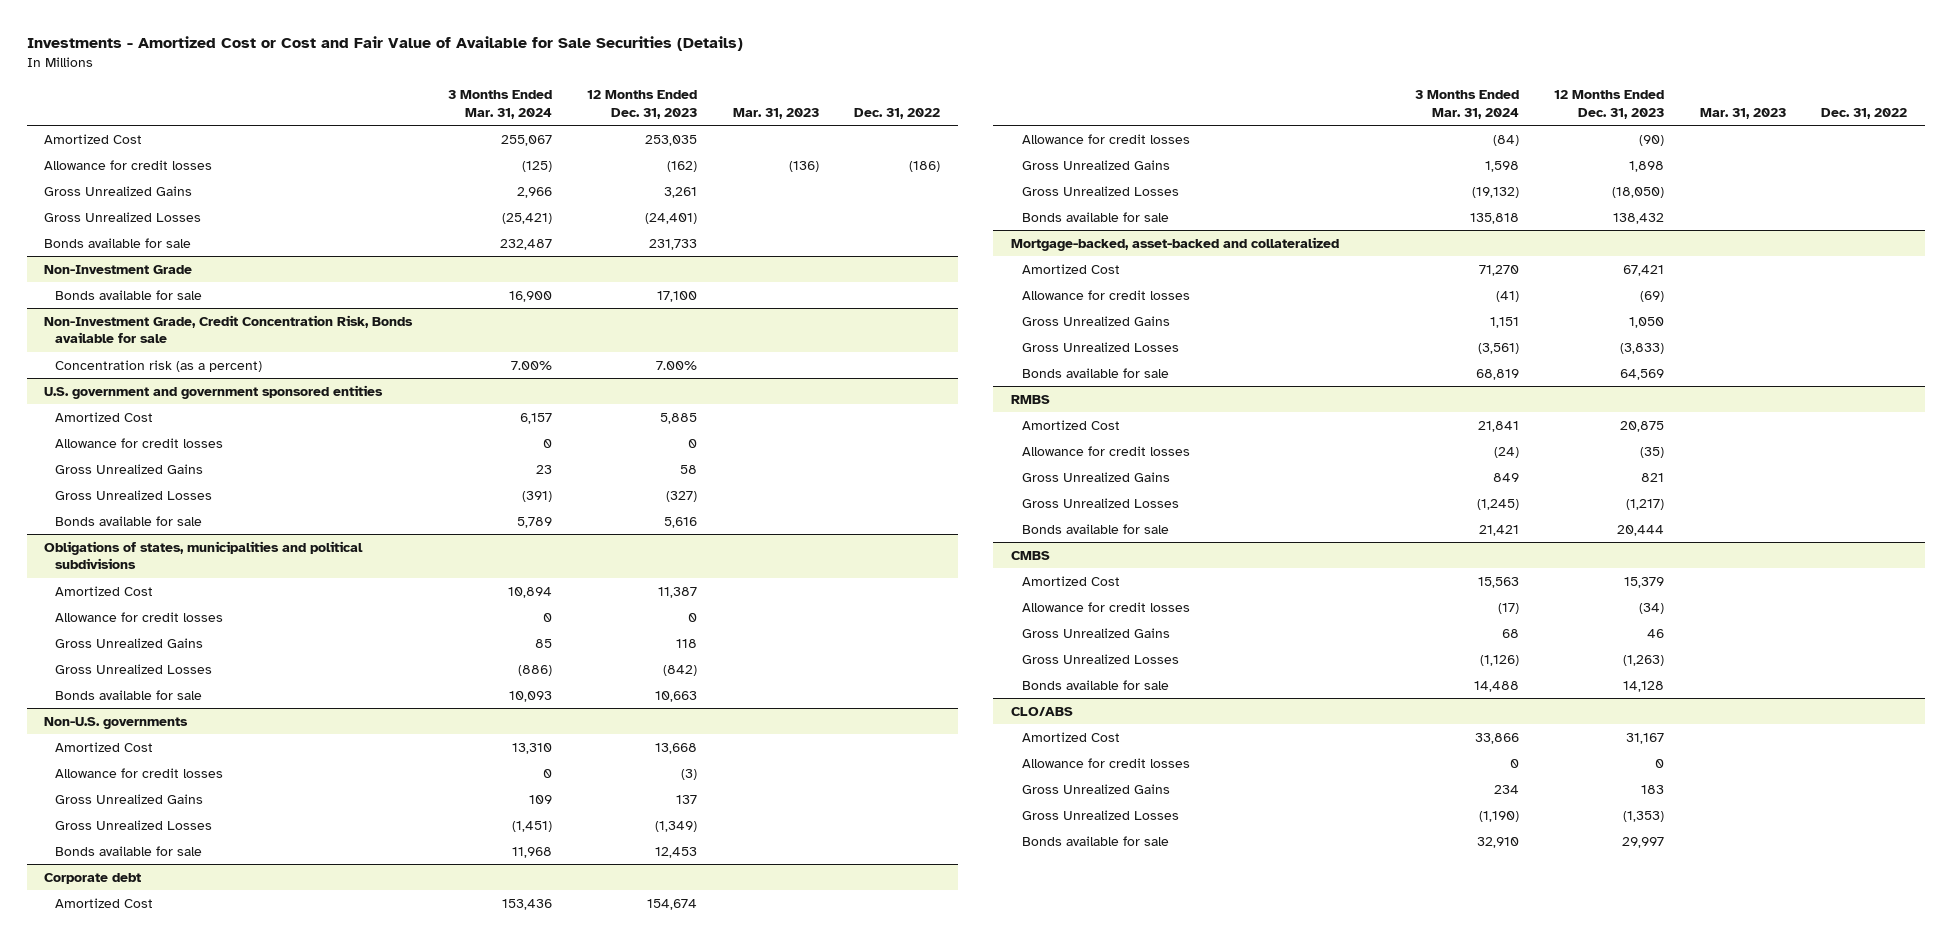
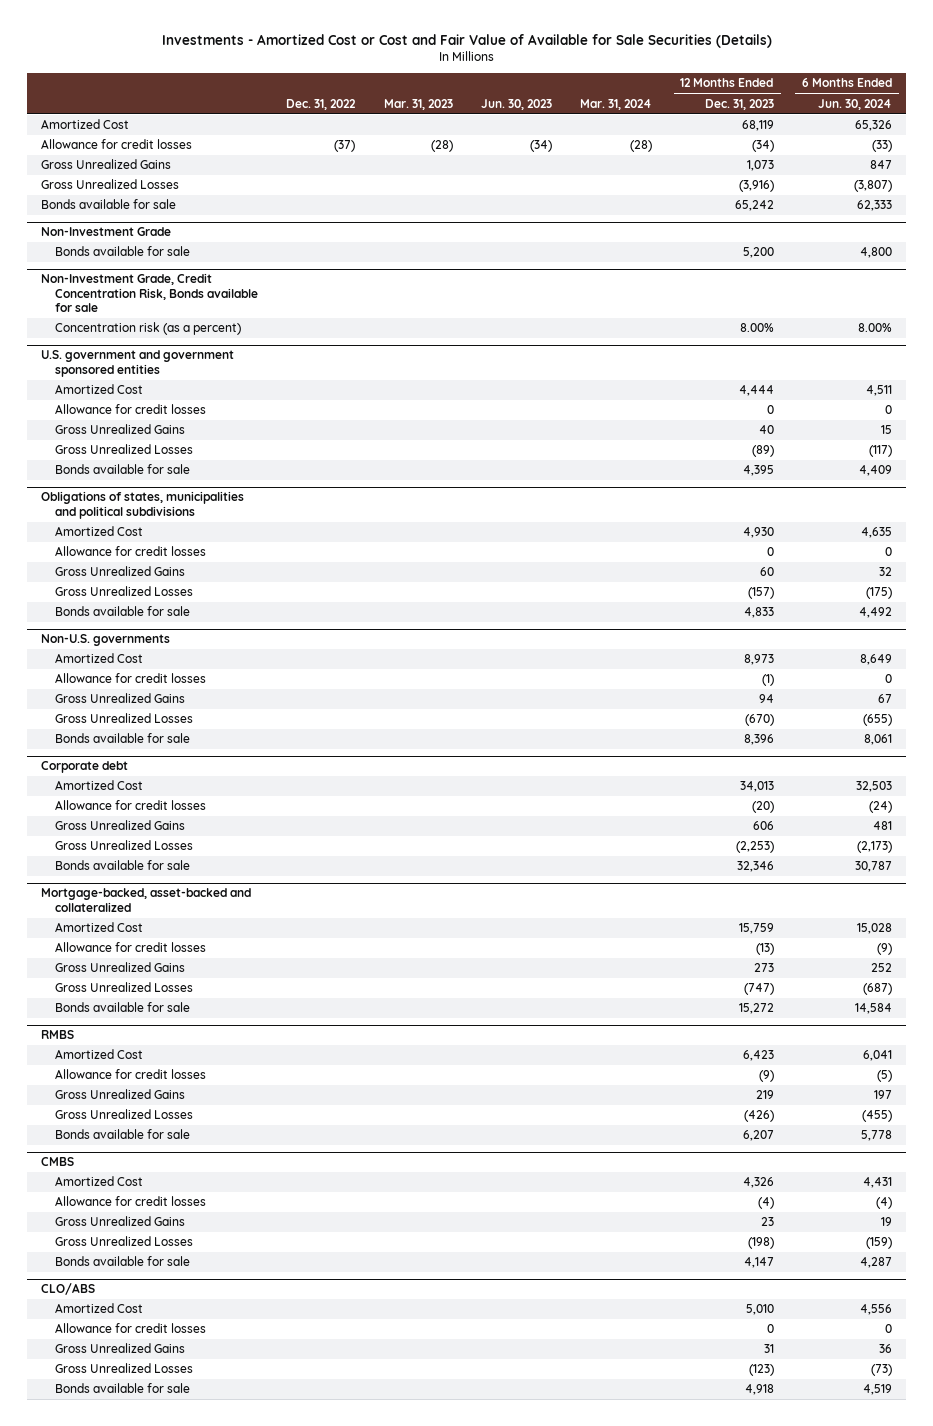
- | 3 Months Ended Mar. 31, 2024 | 12 Months Ended Dec. 31, 2023 | Mar. 31, 2023 | Dec. 31, 2022
+ | Dec. 31, 2022 | Mar. 31, 2023 | Jun. 30, 2023 | Mar. 31, 2024 | 12 Months Ended Dec. 31, 2023 | 6 Months Ended Jun. 30, 2024
- Amortized Cost | 255,067 | 253,035 | |
- Allowance for credit losses | (125) | (162) | (136) | (186)
- Gross Unrealized Gains | 2,966 | 3,261 | |
- Gross Unrealized Losses | (25,421) | (24,401) | |
- Bonds available for sale | 232,487 | 231,733 | |
+ Amortized Cost | | | | | 68,119 | 65,326
+ Allowance for credit losses | (37) | (28) | (34) | (28) | (34) | (33)
+ Gross Unrealized Gains | | | | | 1,073 | 847
+ Gross Unrealized Losses | | | | | (3,916) | (3,807)
+ Bonds available for sale | | | | | 65,242 | 62,333
@ Non-Investment Grade
- Bonds available for sale | 16,900 | 17,100 | |
+ Bonds available for sale | | | | | 5,200 | 4,800
@ Non-Investment Grade, Credit Concentration Risk, Bonds available for sale
- Concentration risk (as a percent) | 7.00% | 7.00% | |
+ Concentration risk (as a percent) | | | | | 8.00% | 8.00%
@ U.S. government and government sponsored entities
- Amortized Cost | 6,157 | 5,885 | |
+ Amortized Cost | | | | | 4,444 | 4,511
- Gross Unrealized Gains | 23 | 58 | |
- Gross Unrealized Losses | (391) | (327) | |
- Bonds available for sale | 5,789 | 5,616 | |
+ Gross Unrealized Gains | | | | | 40 | 15
+ Gross Unrealized Losses | | | | | (89) | (117)
+ Bonds available for sale | | | | | 4,395 | 4,409
@ Obligations of states, municipalities and political subdivisions
- Amortized Cost | 10,894 | 11,387 | |
+ Amortized Cost | | | | | 4,930 | 4,635
- Gross Unrealized Gains | 85 | 118 | |
- Gross Unrealized Losses | (886) | (842) | |
- Bonds available for sale | 10,093 | 10,663 | |
+ Gross Unrealized Gains | | | | | 60 | 32
+ Gross Unrealized Losses | | | | | (157) | (175)
+ Bonds available for sale | | | | | 4,833 | 4,492
@ Non-U.S. governments
- Amortized Cost | 13,310 | 13,668 | |
- Allowance for credit losses | 0 | (3) | |
- Gross Unrealized Gains | 109 | 137 | |
- Gross Unrealized Losses | (1,451) | (1,349) | |
- Bonds available for sale | 11,968 | 12,453 | |
+ Amortized Cost | | | | | 8,973 | 8,649
+ Allowance for credit losses | | | | | (1) | 0
+ Gross Unrealized Gains | | | | | 94 | 67
+ Gross Unrealized Losses | | | | | (670) | (655)
+ Bonds available for sale | | | | | 8,396 | 8,061
@ Corporate debt
- Amortized Cost | 153,436 | 154,674 | |
- Allowance for credit losses | (84) | (90) | |
- Gross Unrealized Gains | 1,598 | 1,898 | |
- Gross Unrealized Losses | (19,132) | (18,050) | |
- Bonds available for sale | 135,818 | 138,432 | |
+ Amortized Cost | | | | | 34,013 | 32,503
+ Allowance for credit losses | | | | | (20) | (24)
+ Gross Unrealized Gains | | | | | 606 | 481
+ Gross Unrealized Losses | | | | | (2,253) | (2,173)
+ Bonds available for sale | | | | | 32,346 | 30,787
@ Mortgage-backed, asset-backed and collateralized
- Amortized Cost | 71,270 | 67,421 | |
- Allowance for credit losses | (41) | (69) | |
- Gross Unrealized Gains | 1,151 | 1,050 | |
- Gross Unrealized Losses | (3,561) | (3,833) | |
- Bonds available for sale | 68,819 | 64,569 | |
+ Amortized Cost | | | | | 15,759 | 15,028
+ Allowance for credit losses | | | | | (13) | (9)
+ Gross Unrealized Gains | | | | | 273 | 252
+ Gross Unrealized Losses | | | | | (747) | (687)
+ Bonds available for sale | | | | | 15,272 | 14,584
@ RMBS
- Amortized Cost | 21,841 | 20,875 | |
- Allowance for credit losses | (24) | (35) | |
- Gross Unrealized Gains | 849 | 821 | |
- Gross Unrealized Losses | (1,245) | (1,217) | |
- Bonds available for sale | 21,421 | 20,444 | |
+ Amortized Cost | | | | | 6,423 | 6,041
+ Allowance for credit losses | | | | | (9) | (5)
+ Gross Unrealized Gains | | | | | 219 | 197
+ Gross Unrealized Losses | | | | | (426) | (455)
+ Bonds available for sale | | | | | 6,207 | 5,778
@ CMBS
- Amortized Cost | 15,563 | 15,379 | |
- Allowance for credit losses | (17) | (34) | |
- Gross Unrealized Gains | 68 | 46 | |
- Gross Unrealized Losses | (1,126) | (1,263) | |
- Bonds available for sale | 14,488 | 14,128 | |
+ Amortized Cost | | | | | 4,326 | 4,431
+ Allowance for credit losses | | | | | (4) | (4)
+ Gross Unrealized Gains | | | | | 23 | 19
+ Gross Unrealized Losses | | | | | (198) | (159)
+ Bonds available for sale | | | | | 4,147 | 4,287
@ CLO/ABS
- Amortized Cost | 33,866 | 31,167 | |
+ Amortized Cost | | | | | 5,010 | 4,556
- Gross Unrealized Gains | 234 | 183 | |
- Gross Unrealized Losses | (1,190) | (1,353) | |
- Bonds available for sale | 32,910 | 29,997 | |
+ Gross Unrealized Gains | | | | | 31 | 36
+ Gross Unrealized Losses | | | | | (123) | (73)
+ Bonds available for sale | | | | | 4,918 | 4,519

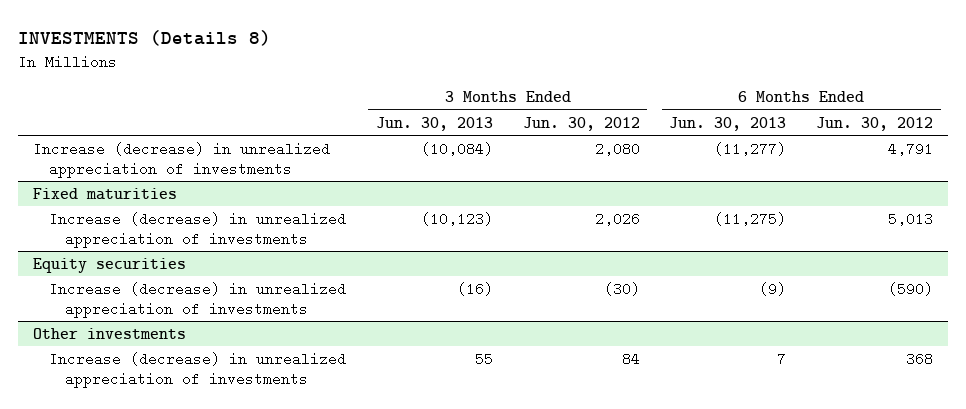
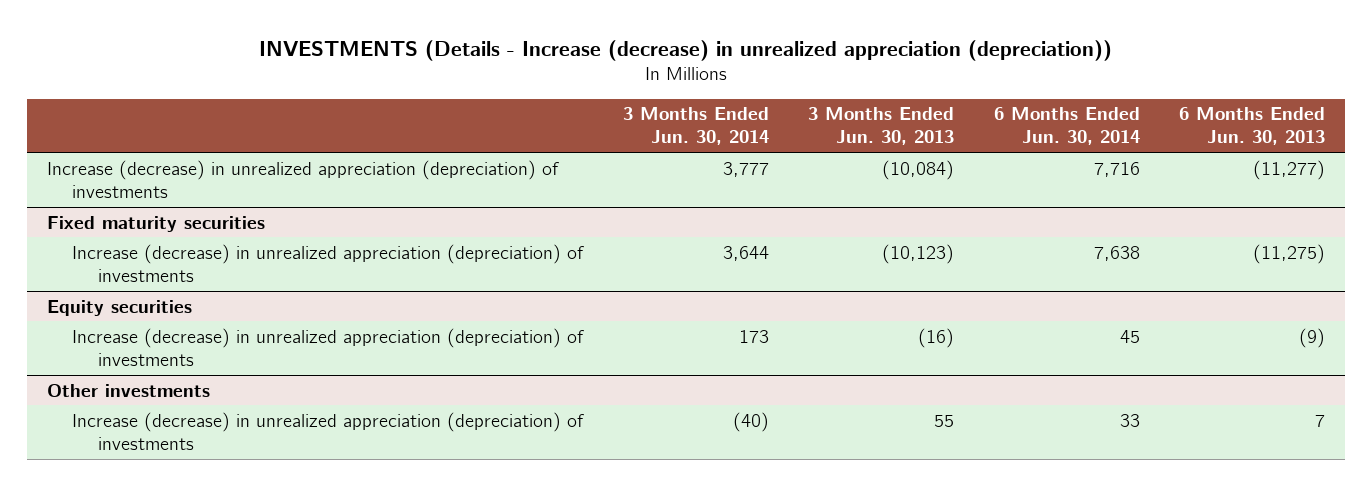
- INVESTMENTS (Details 8)
+ INVESTMENTS (Details - Increase (decrease) in unrealized appreciation (depreciation))
- | 3 Months Ended Jun. 30, 2013 | 3 Months Ended Jun. 30, 2012 | 6 Months Ended Jun. 30, 2013 | 6 Months Ended Jun. 30, 2012
+ | 3 Months Ended Jun. 30, 2014 | 3 Months Ended Jun. 30, 2013 | 6 Months Ended Jun. 30, 2014 | 6 Months Ended Jun. 30, 2013
- Increase (decrease) in unrealized appreciation of investments | (10,084) | 2,080 | (11,277) | 4,791
- Fixed maturities
- Increase (decrease) in unrealized appreciation of investments | (10,123) | 2,026 | (11,275) | 5,013
+ Increase (decrease) in unrealized appreciation (depreciation) of investments | 3,777 | (10,084) | 7,716 | (11,277)
+ Fixed maturity securities
+ Increase (decrease) in unrealized appreciation (depreciation) of investments | 3,644 | (10,123) | 7,638 | (11,275)
@ Equity securities
- Increase (decrease) in unrealized appreciation of investments | (16) | (30) | (9) | (590)
+ Increase (decrease) in unrealized appreciation (depreciation) of investments | 173 | (16) | 45 | (9)
@ Other investments
- Increase (decrease) in unrealized appreciation of investments | 55 | 84 | 7 | 368
+ Increase (decrease) in unrealized appreciation (depreciation) of investments | (40) | 55 | 33 | 7

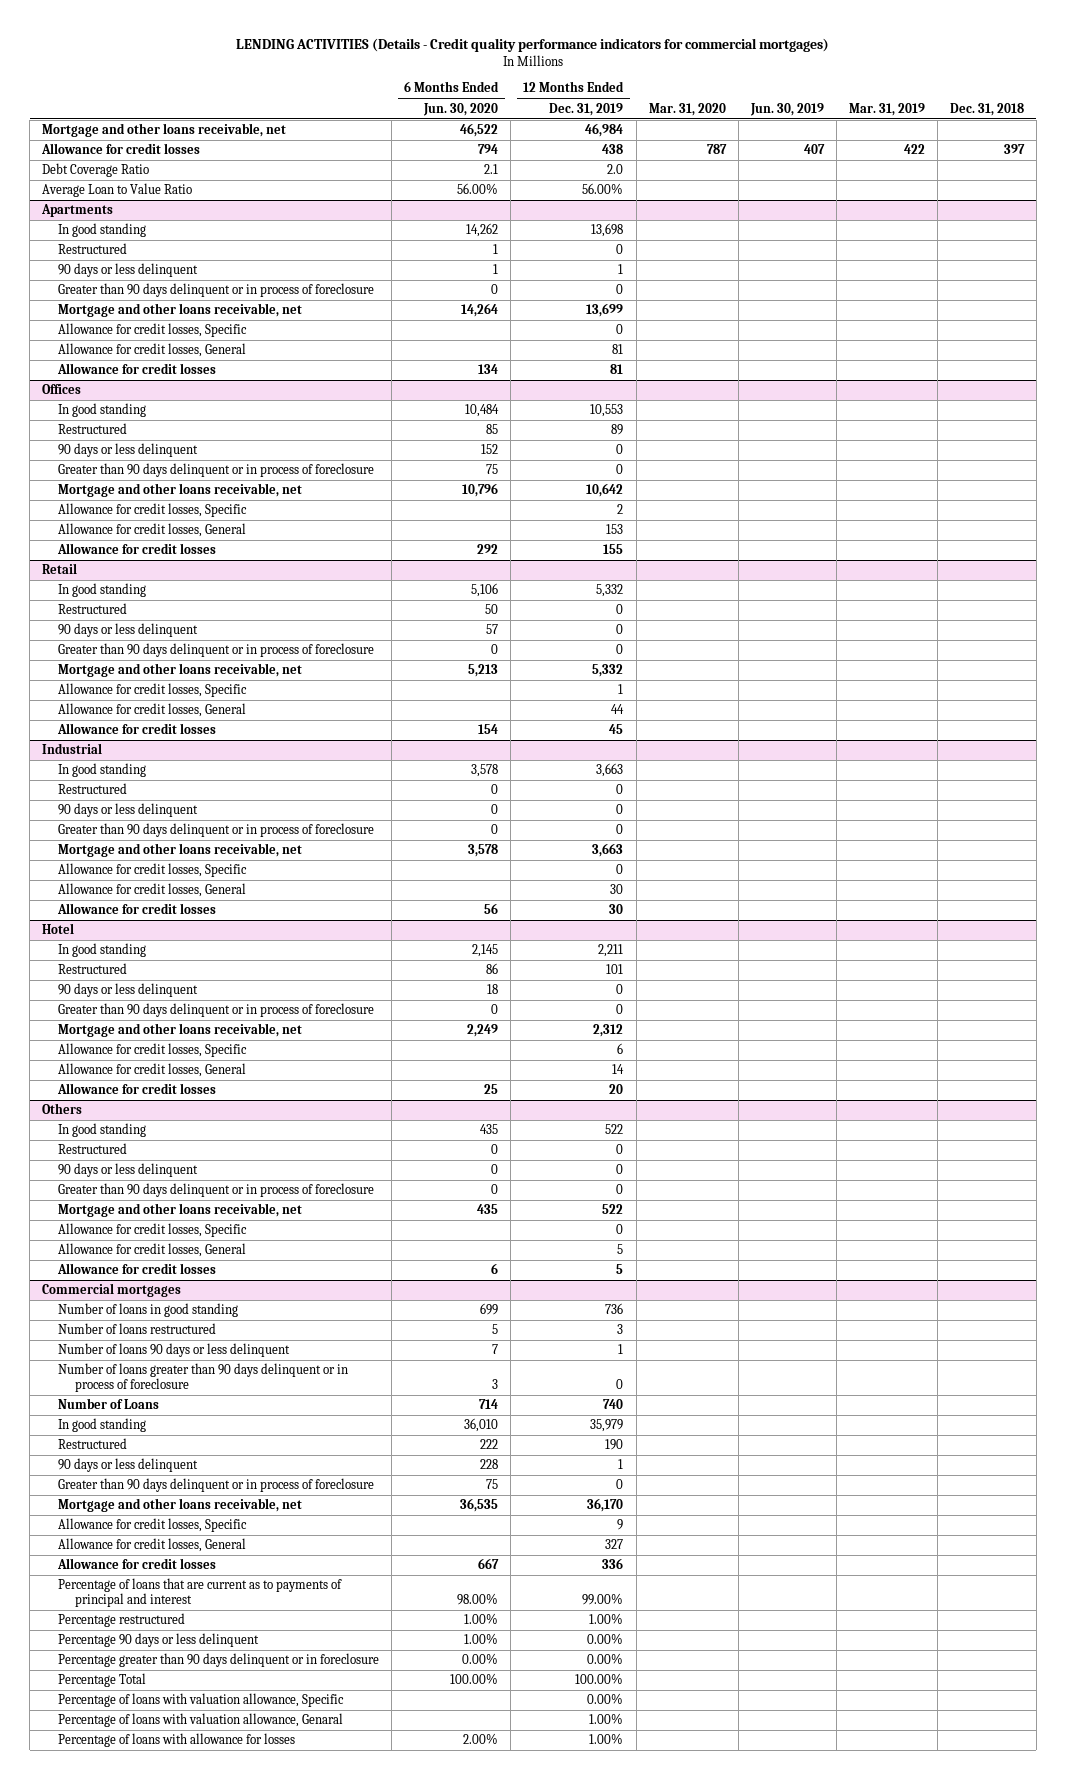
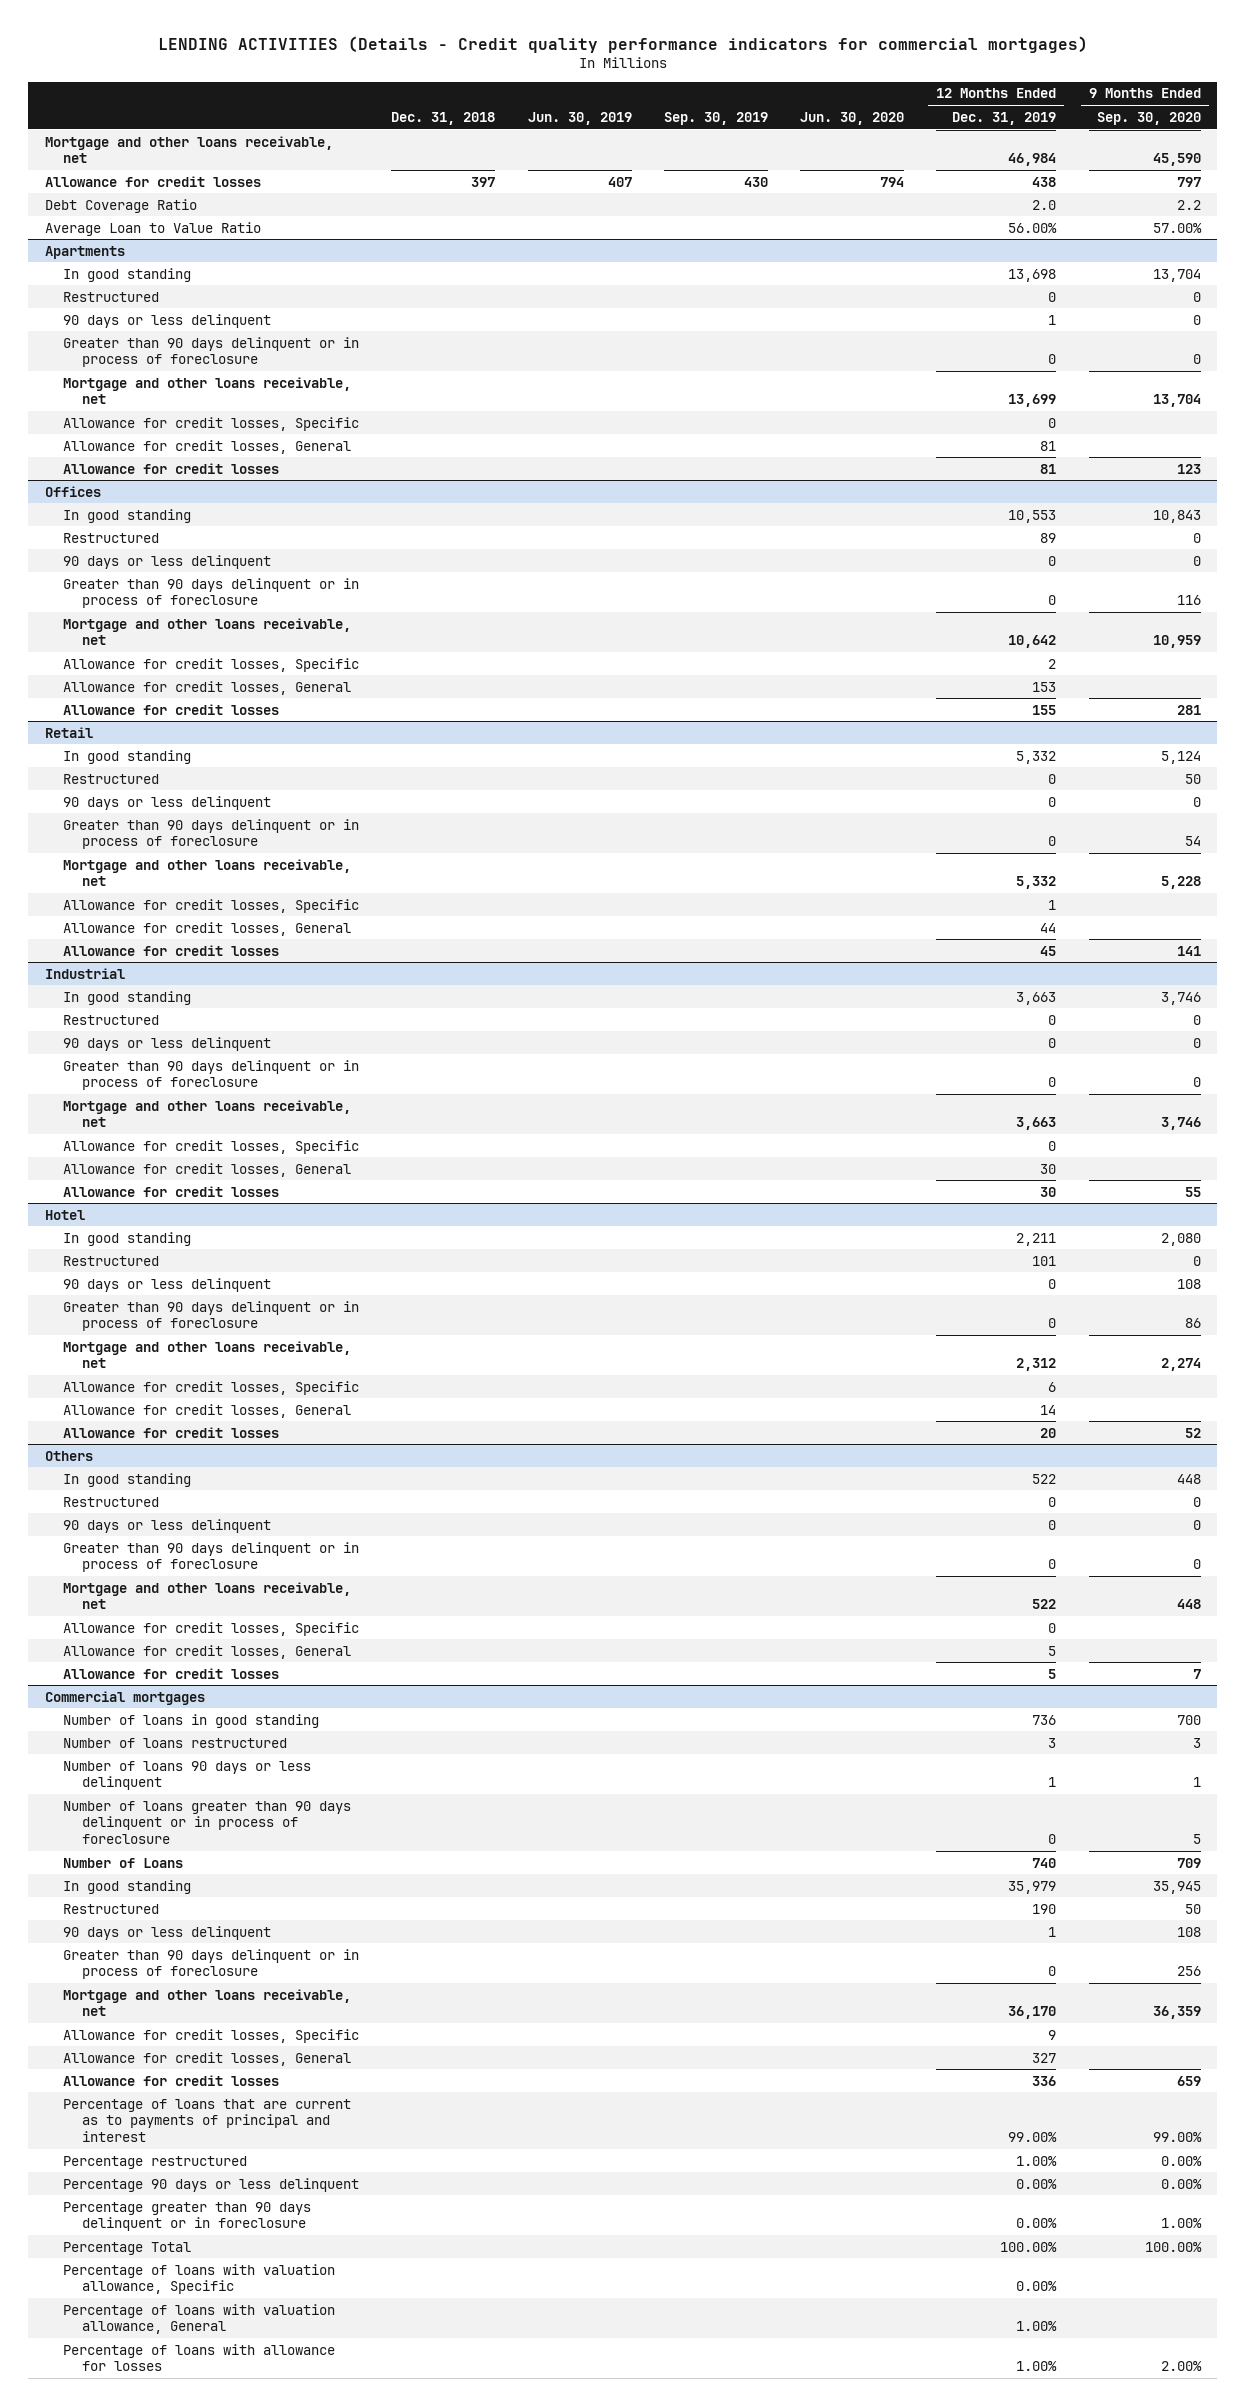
- | 6 Months Ended Jun. 30, 2020 | 12 Months Ended Dec. 31, 2019 | Mar. 31, 2020 | Jun. 30, 2019 | Mar. 31, 2019 | Dec. 31, 2018
+ | Dec. 31, 2018 | Jun. 30, 2019 | Sep. 30, 2019 | Jun. 30, 2020 | 12 Months Ended Dec. 31, 2019 | 9 Months Ended Sep. 30, 2020
@ Commercial mortgages
- Percentage of loans with valuation allowance, Genaral | | 1.00% | | | |
+ Percentage of loans with valuation allowance, General | | | | | 1.00% |

